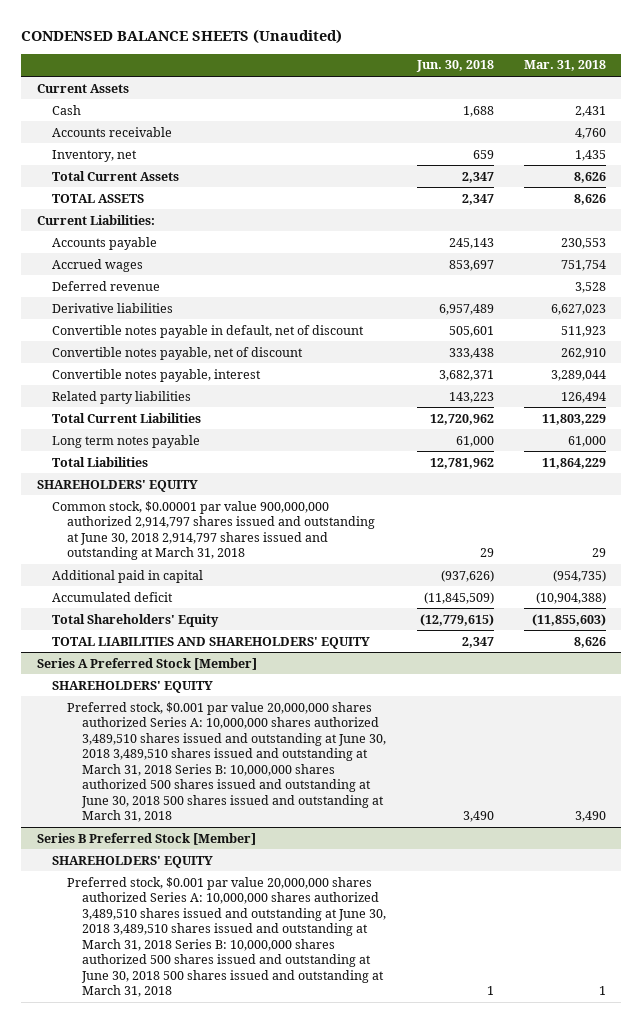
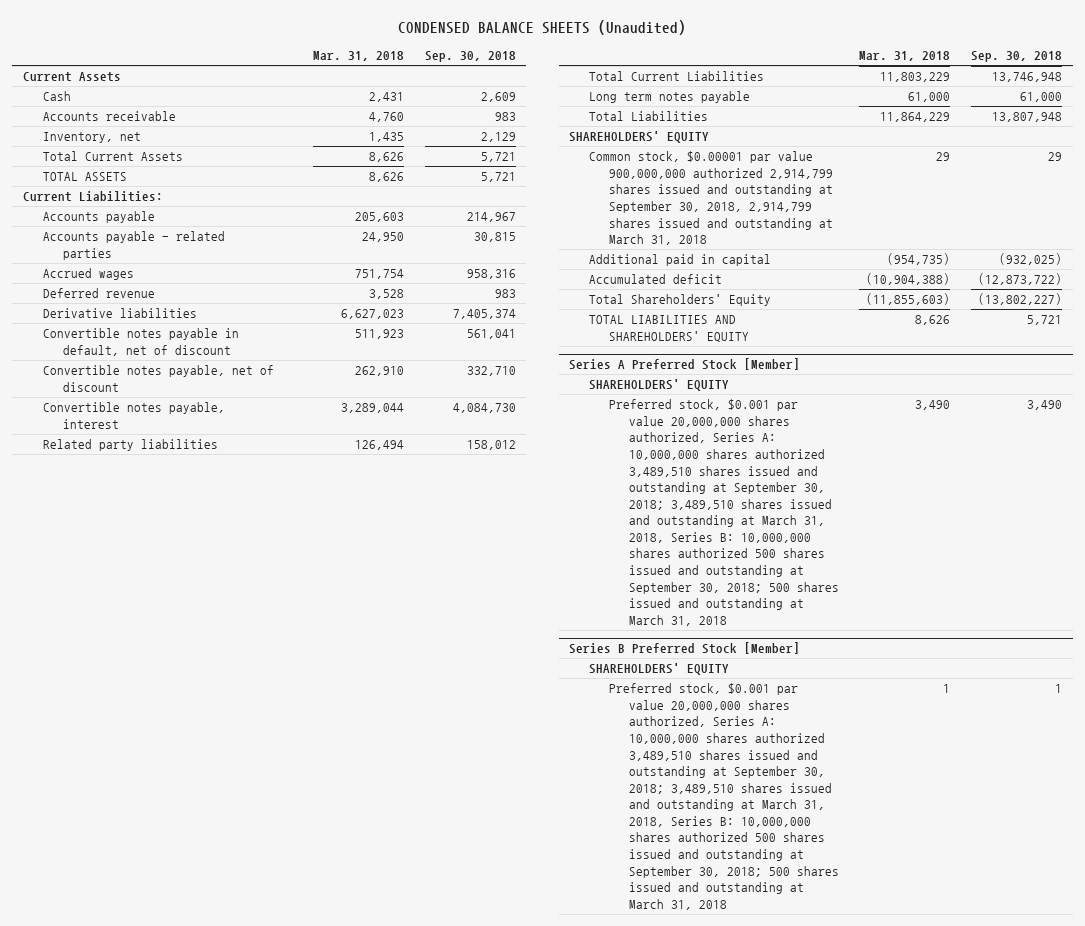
- | Jun. 30, 2018 | Mar. 31, 2018
+ | Mar. 31, 2018 | Sep. 30, 2018
- Accounts payable | 245,143 | 230,553
+ Accounts payable | 205,603 | 214,967
+ Accounts payable - related parties | 24,950 | 30,815
- Common stock, $0.00001 par value 900,000,000 authorized 2,914,797 shares issued and outstanding at June 30, 2018 2,914,797 shares issued and outstanding at March 31, 2018 | 29 | 29
+ Common stock, $0.00001 par value 900,000,000 authorized 2,914,799 shares issued and outstanding at September 30, 2018, 2,914,799 shares issued and outstanding at March 31, 2018 | 29 | 29
@ Series A Preferred Stock [Member]
- Preferred stock, $0.001 par value 20,000,000 shares authorized Series A: 10,000,000 shares authorized 3,489,510 shares issued and outstanding at June 30, 2018 3,489,510 shares issued and outstanding at March 31, 2018 Series B: 10,000,000 shares authorized 500 shares issued and outstanding at June 30, 2018 500 shares issued and outstanding at March 31, 2018 | 3,490 | 3,490
+ Preferred stock, $0.001 par value 20,000,000 shares authorized, Series A: 10,000,000 shares authorized 3,489,510 shares issued and outstanding at September 30, 2018; 3,489,510 shares issued and outstanding at March 31, 2018, Series B: 10,000,000 shares authorized 500 shares issued and outstanding at September 30, 2018; 500 shares issued and outstanding at March 31, 2018 | 3,490 | 3,490
@ Series B Preferred Stock [Member]
- Preferred stock, $0.001 par value 20,000,000 shares authorized Series A: 10,000,000 shares authorized 3,489,510 shares issued and outstanding at June 30, 2018 3,489,510 shares issued and outstanding at March 31, 2018 Series B: 10,000,000 shares authorized 500 shares issued and outstanding at June 30, 2018 500 shares issued and outstanding at March 31, 2018 | 1 | 1
+ Preferred stock, $0.001 par value 20,000,000 shares authorized, Series A: 10,000,000 shares authorized 3,489,510 shares issued and outstanding at September 30, 2018; 3,489,510 shares issued and outstanding at March 31, 2018, Series B: 10,000,000 shares authorized 500 shares issued and outstanding at September 30, 2018; 500 shares issued and outstanding at March 31, 2018 | 1 | 1

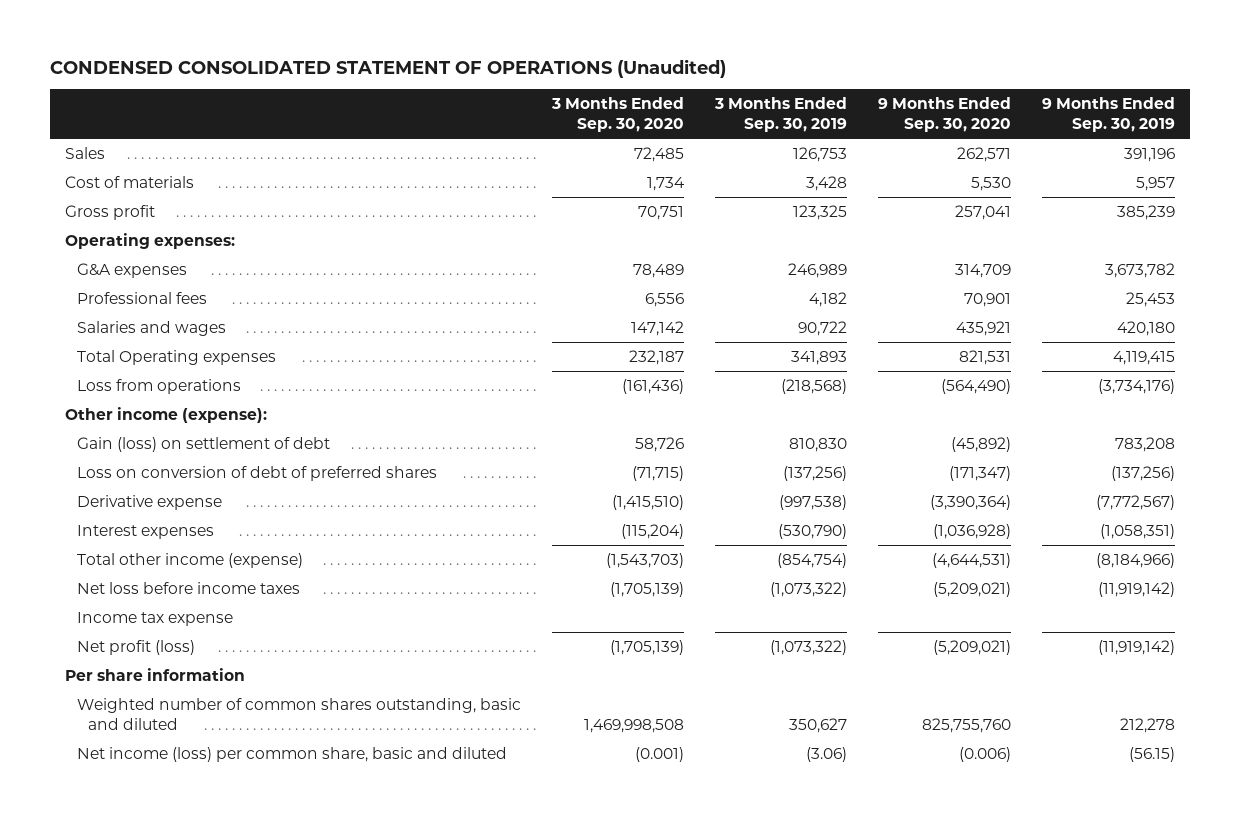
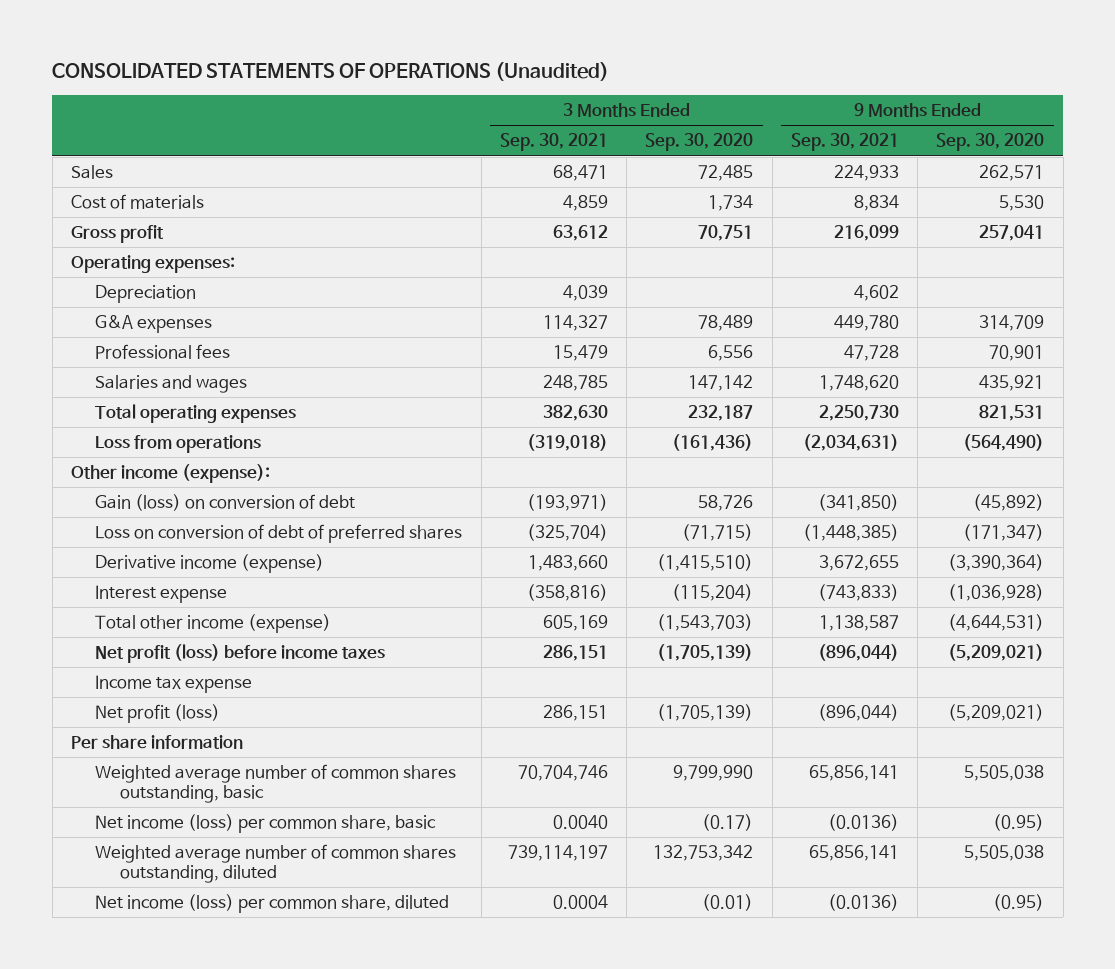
- CONDENSED CONSOLIDATED STATEMENT OF OPERATIONS (Unaudited)
+ CONSOLIDATED STATEMENTS OF OPERATIONS (Unaudited)
- | 3 Months Ended Sep. 30, 2020 | 3 Months Ended Sep. 30, 2019 | 9 Months Ended Sep. 30, 2020 | 9 Months Ended Sep. 30, 2019
+ | 3 Months Ended Sep. 30, 2021 | 3 Months Ended Sep. 30, 2020 | 9 Months Ended Sep. 30, 2021 | 9 Months Ended Sep. 30, 2020
+ Depreciation | 4,039 | | 4,602 |
- Total Operating expenses | 232,187 | 341,893 | 821,531 | 4,119,415
+ Total operating expenses | 382,630 | 232,187 | 2,250,730 | 821,531
- Gain (loss) on settlement of debt | 58,726 | 810,830 | (45,892) | 783,208
+ Gain (loss) on conversion of debt | (193,971) | 58,726 | (341,850) | (45,892)
- Derivative expense | (1,415,510) | (997,538) | (3,390,364) | (7,772,567)
- Interest expenses | (115,204) | (530,790) | (1,036,928) | (1,058,351)
+ Derivative income (expense) | 1,483,660 | (1,415,510) | 3,672,655 | (3,390,364)
+ Interest expense | (358,816) | (115,204) | (743,833) | (1,036,928)
- Net loss before income taxes | (1,705,139) | (1,073,322) | (5,209,021) | (11,919,142)
+ Net profit (loss) before income taxes | 286,151 | (1,705,139) | (896,044) | (5,209,021)
- Weighted number of common shares outstanding, basic and diluted | 1,469,998,508 | 350,627 | 825,755,760 | 212,278
- Net income (loss) per common share, basic and diluted | (0.001) | (3.06) | (0.006) | (56.15)
+ Weighted average number of common shares outstanding, basic | 70,704,746 | 9,799,990 | 65,856,141 | 5,505,038
+ Net income (loss) per common share, basic | 0.0040 | (0.17) | (0.0136) | (0.95)
+ Weighted average number of common shares outstanding, diluted | 739,114,197 | 132,753,342 | 65,856,141 | 5,505,038
+ Net income (loss) per common share, diluted | 0.0004 | (0.01) | (0.0136) | (0.95)

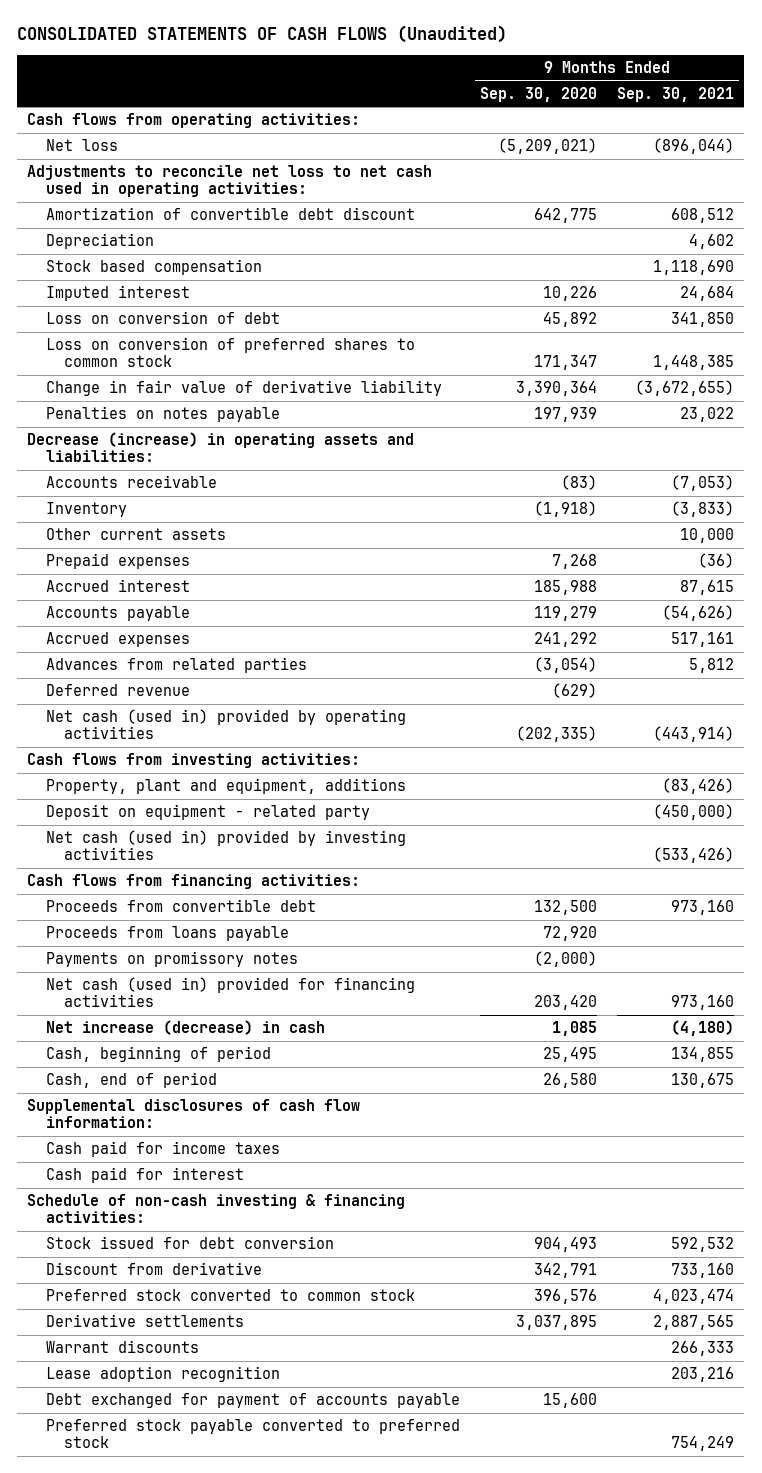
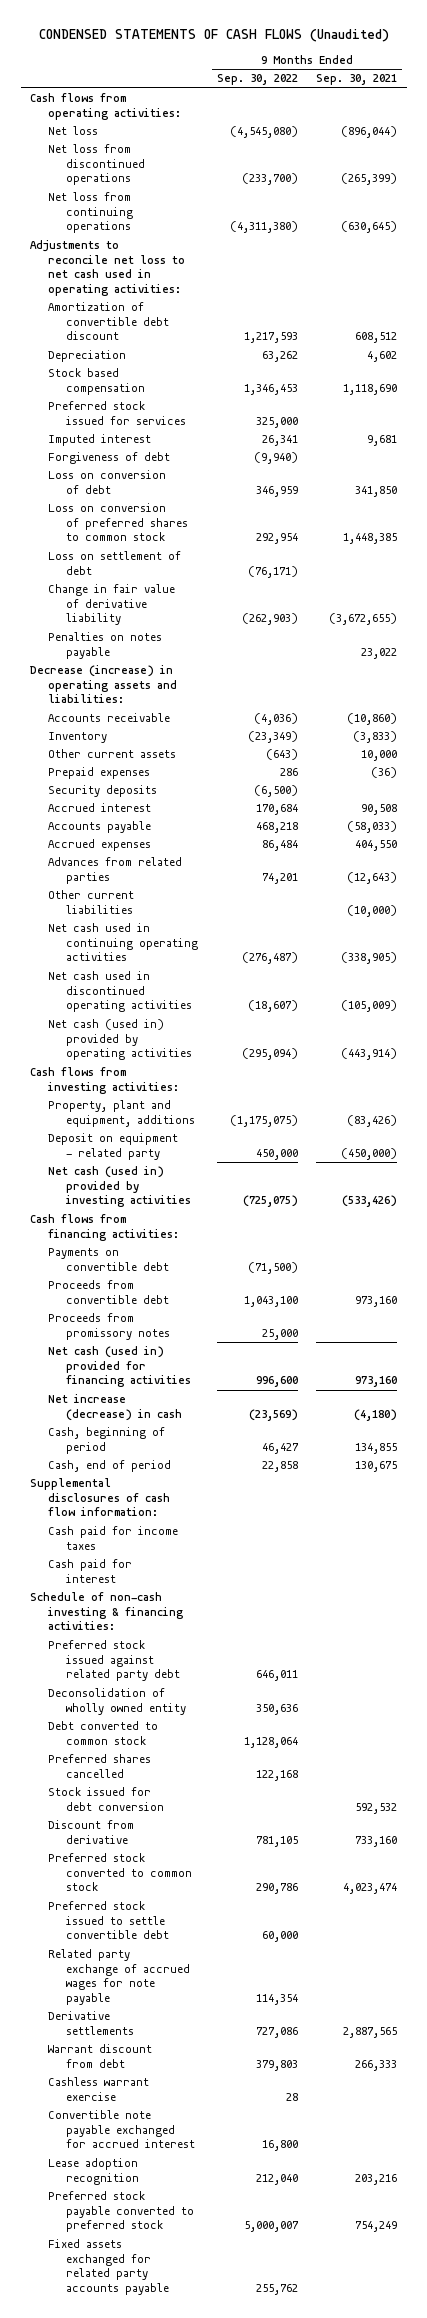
- CONSOLIDATED STATEMENTS OF CASH FLOWS (Unaudited)
+ CONDENSED STATEMENTS OF CASH FLOWS (Unaudited)
- | 9 Months Ended Sep. 30, 2020 | 9 Months Ended Sep. 30, 2021
+ | 9 Months Ended Sep. 30, 2022 | 9 Months Ended Sep. 30, 2021
+ Net loss from discontinued operations | (233,700) | (265,399)
+ Net loss from continuing operations | (4,311,380) | (630,645)
- Imputed interest | 10,226 | 24,684
+ Preferred stock issued for services | 325,000 |
+ Imputed interest | 26,341 | 9,681
+ Forgiveness of debt | (9,940) |
+ Loss on settlement of debt | (76,171) |
- Accounts receivable | (83) | (7,053)
+ Accounts receivable | (4,036) | (10,860)
- Accrued interest | 185,988 | 87,615
- Accounts payable | 119,279 | (54,626)
- Accrued expenses | 241,292 | 517,161
- Advances from related parties | (3,054) | 5,812
- Deferred revenue | (629) |
+ Security deposits | (6,500) |
+ Accrued interest | 170,684 | 90,508
+ Accounts payable | 468,218 | (58,033)
+ Accrued expenses | 86,484 | 404,550
+ Advances from related parties | 74,201 | (12,643)
+ Other current liabilities | | (10,000)
+ Net cash used in continuing operating activities | (276,487) | (338,905)
+ Net cash used in discontinued operating activities | (18,607) | (105,009)
+ Payments on convertible debt | (71,500) |
- Proceeds from loans payable | 72,920 |
- Payments on promissory notes | (2,000) |
+ Proceeds from promissory notes | 25,000 |
+ Preferred stock issued against related party debt | 646,011 |
+ Deconsolidation of wholly owned entity | 350,636 |
+ Debt converted to common stock | 1,128,064 |
+ Preferred shares cancelled | 122,168 |
+ Preferred stock issued to settle convertible debt | 60,000 |
+ Related party exchange of accrued wages for note payable | 114,354 |
- Warrant discounts | | 266,333
+ Warrant discount from debt | 379,803 | 266,333
+ Cashless warrant exercise | 28 |
+ Convertible note payable exchanged for accrued interest | 16,800 |
- Debt exchanged for payment of accounts payable | 15,600 |
+ Fixed assets exchanged for related party accounts payable | 255,762 |

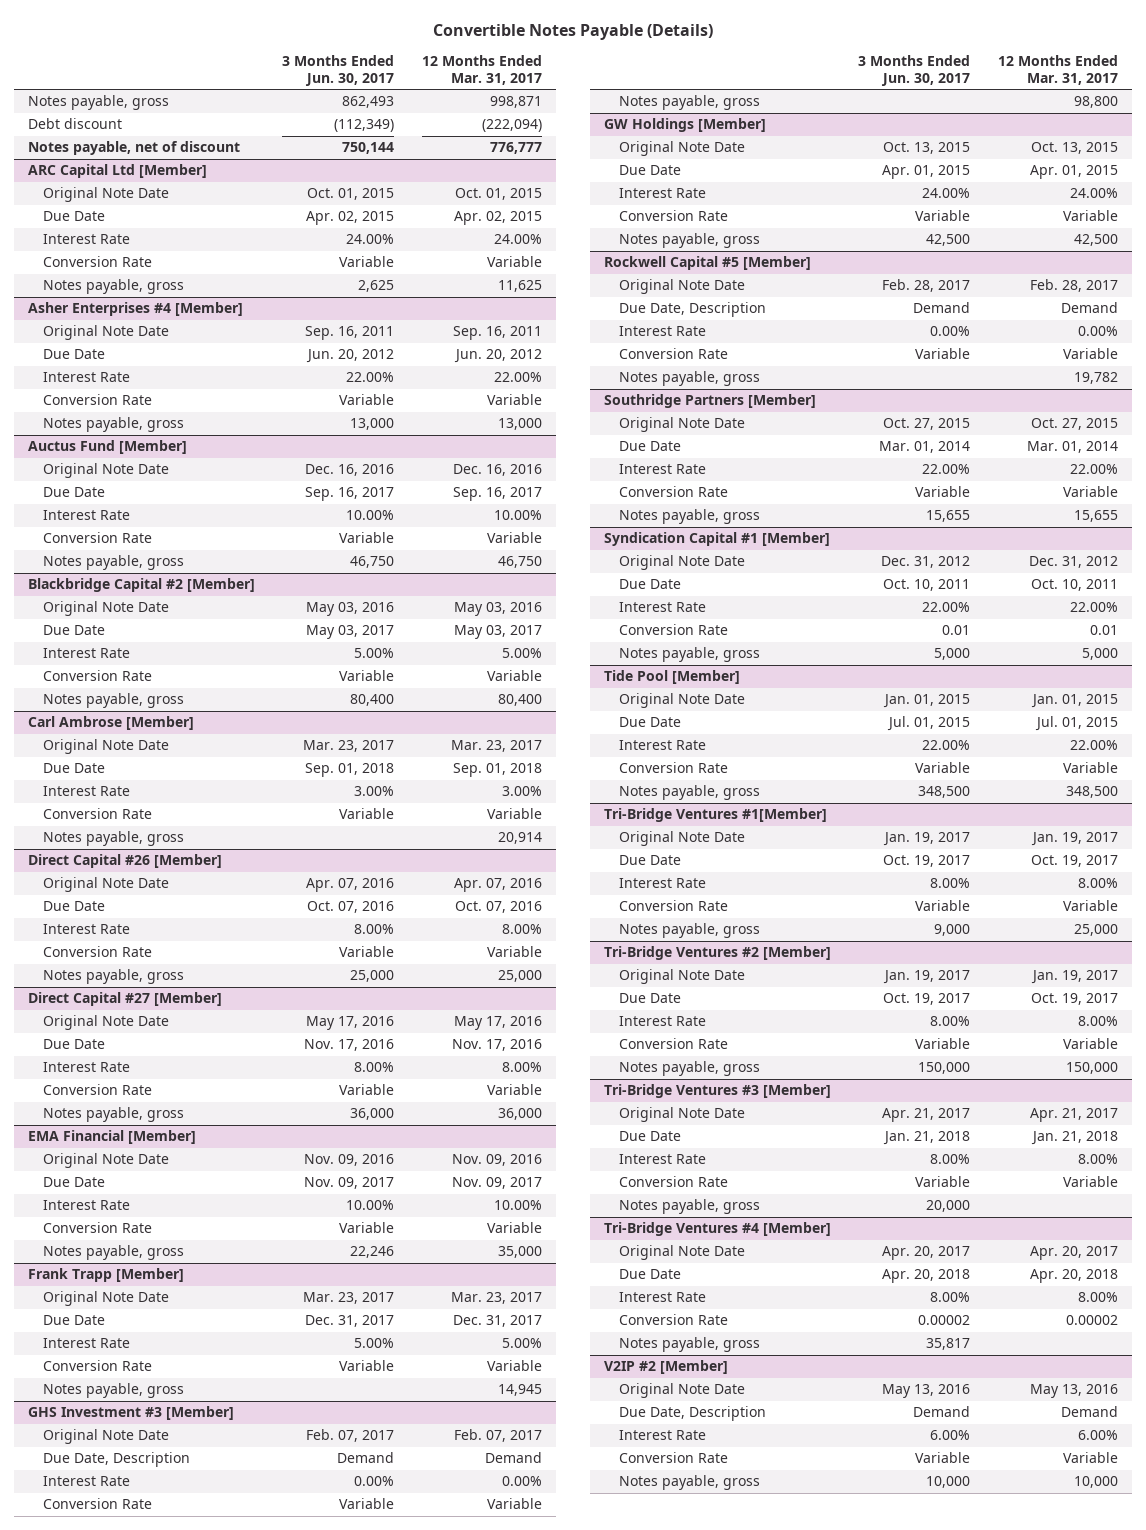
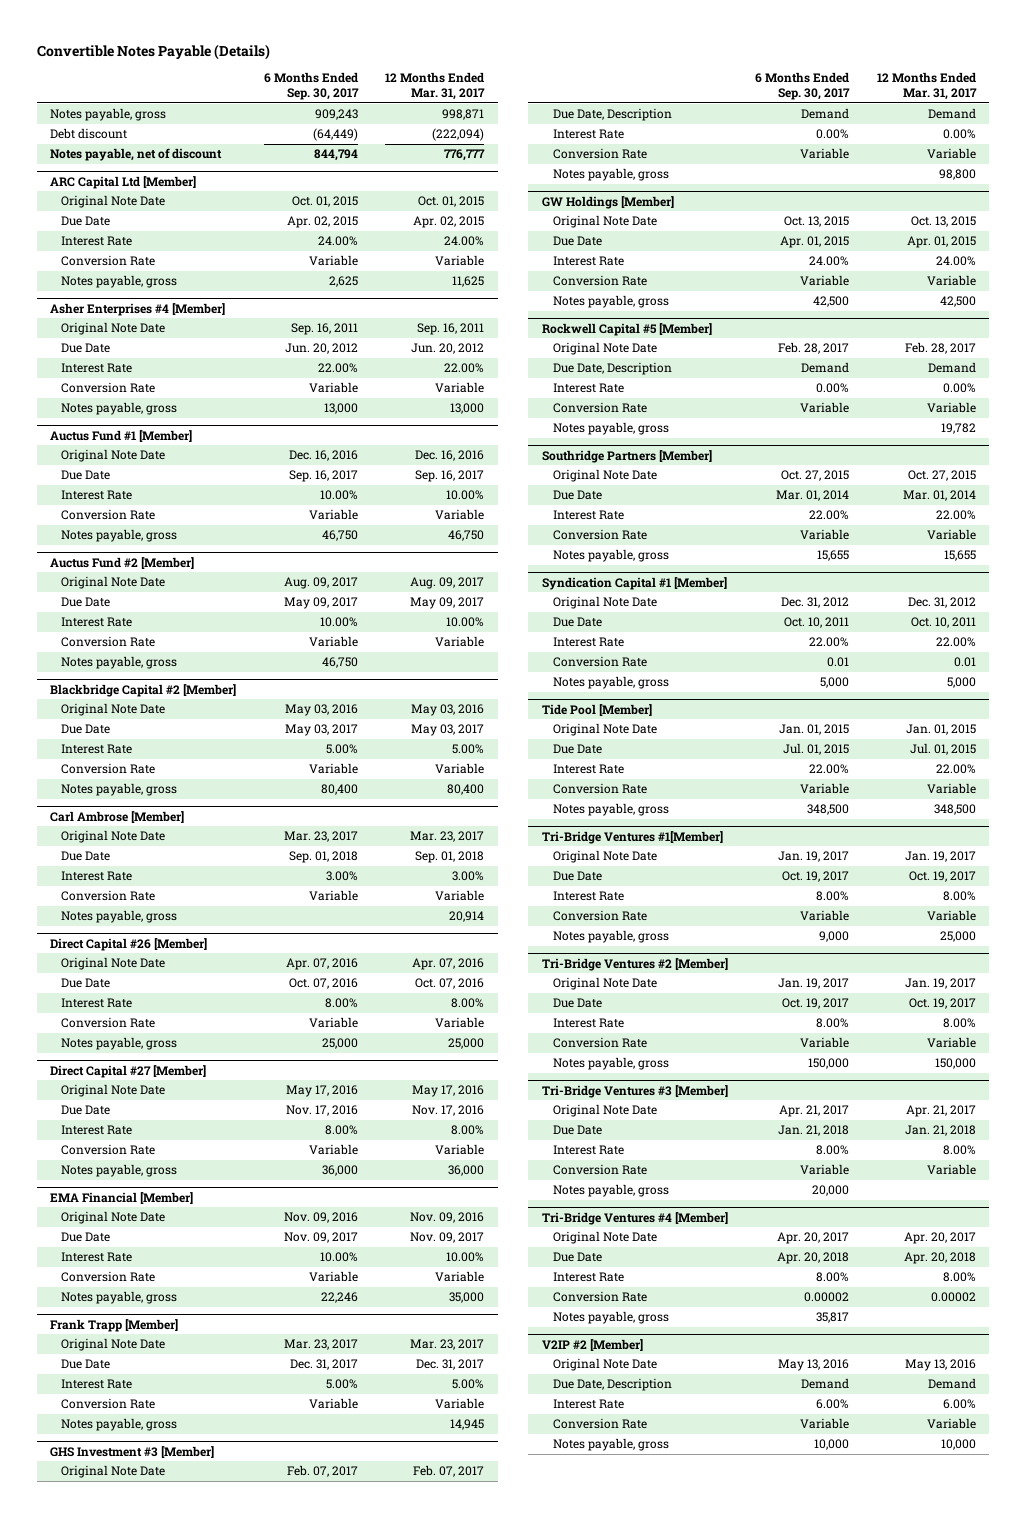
- | 3 Months Ended Jun. 30, 2017 | 12 Months Ended Mar. 31, 2017
+ | 6 Months Ended Sep. 30, 2017 | 12 Months Ended Mar. 31, 2017
- Auctus Fund [Member]
+ Auctus Fund #1 [Member]
+ Auctus Fund #2 [Member]
+ Original Note Date | Aug. 09, 2017 | Aug. 09, 2017
+ Due Date | May 09, 2017 | May 09, 2017
+ Interest Rate | 10.00% | 10.00%
+ Conversion Rate | Variable | Variable
+ Notes payable, gross | 46,750 |

